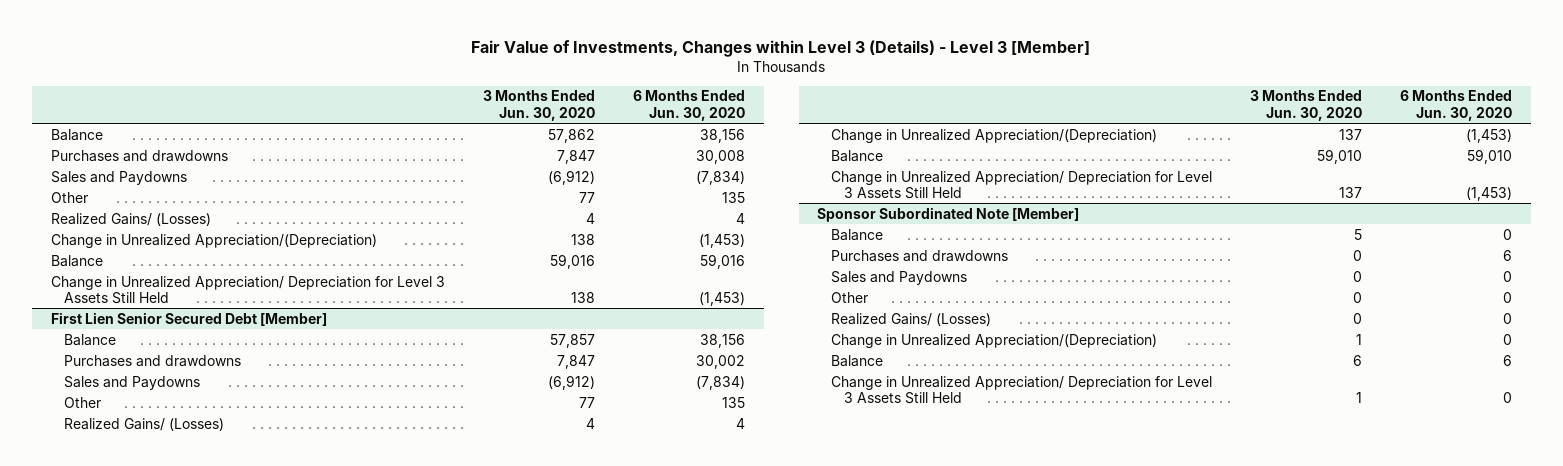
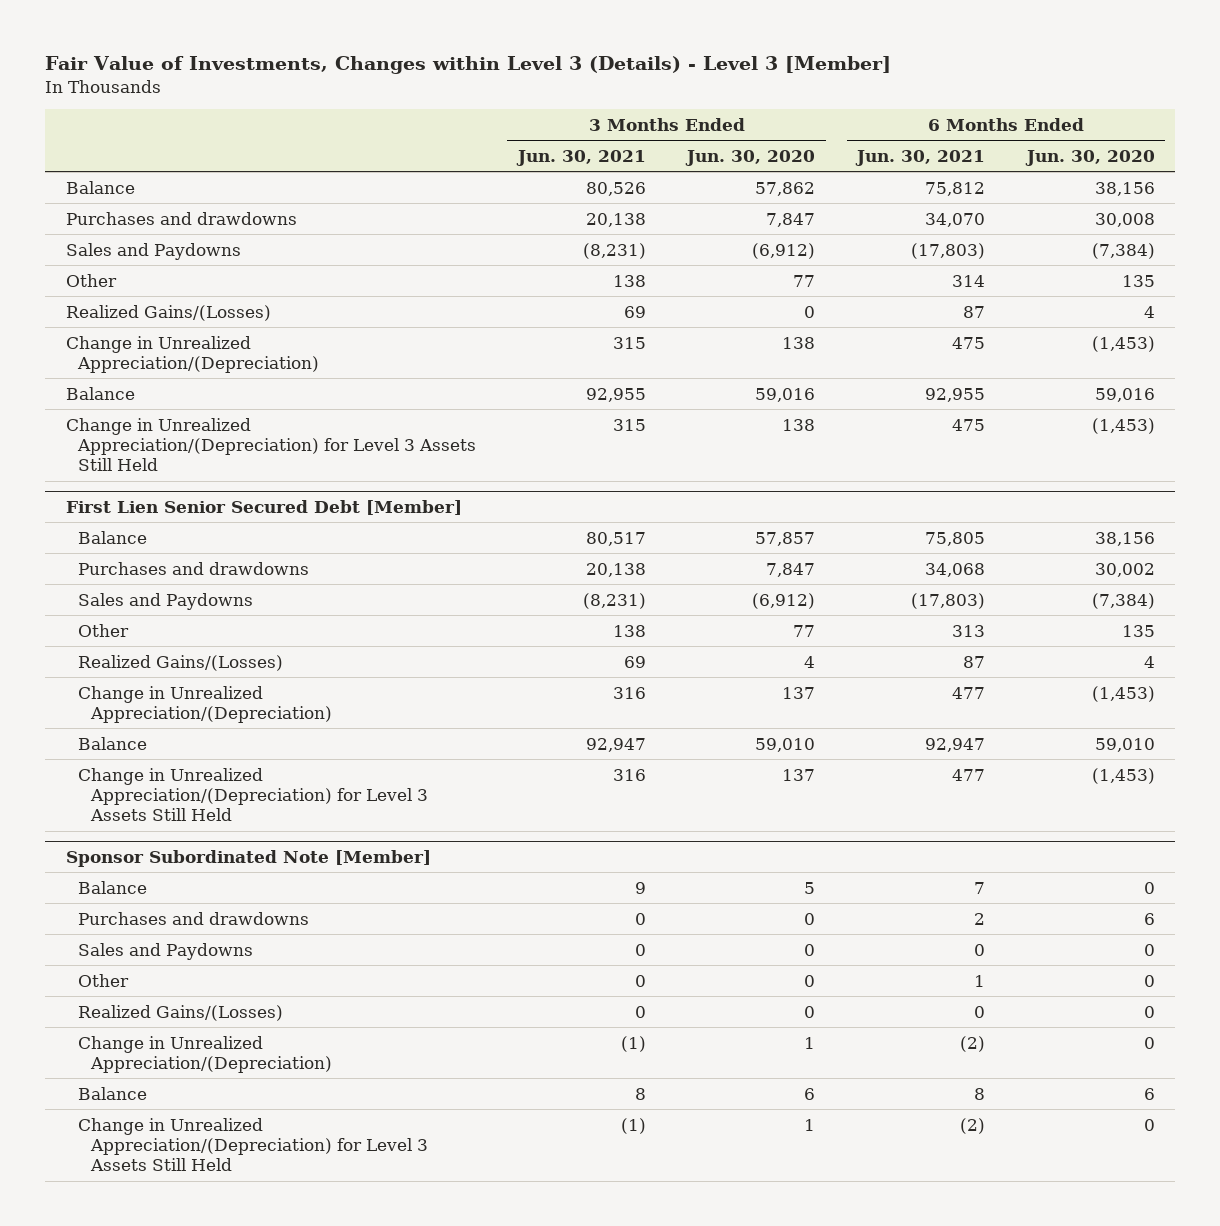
- | 3 Months Ended Jun. 30, 2020 | 6 Months Ended Jun. 30, 2020
+ | 3 Months Ended Jun. 30, 2021 | 3 Months Ended Jun. 30, 2020 | 6 Months Ended Jun. 30, 2021 | 6 Months Ended Jun. 30, 2020
- Sales and Paydowns | (6,912) | (7,834)
+ Sales and Paydowns | (8,231) | (6,912) | (17,803) | (7,384)
- Realized Gains/ (Losses) | 4 | 4
+ Realized Gains/(Losses) | 69 | 0 | 87 | 4
- Change in Unrealized Appreciation/ Depreciation for Level 3 Assets Still Held | 138 | (1,453)
+ Change in Unrealized Appreciation/(Depreciation) for Level 3 Assets Still Held | 315 | 138 | 475 | (1,453)
@ First Lien Senior Secured Debt [Member]
- Sales and Paydowns | (6,912) | (7,834)
+ Sales and Paydowns | (8,231) | (6,912) | (17,803) | (7,384)
- Realized Gains/ (Losses) | 4 | 4
+ Realized Gains/(Losses) | 69 | 4 | 87 | 4
- Change in Unrealized Appreciation/ Depreciation for Level 3 Assets Still Held | 137 | (1,453)
+ Change in Unrealized Appreciation/(Depreciation) for Level 3 Assets Still Held | 316 | 137 | 477 | (1,453)
@ Sponsor Subordinated Note [Member]
- Realized Gains/ (Losses) | 0 | 0
+ Realized Gains/(Losses) | 0 | 0 | 0 | 0
- Change in Unrealized Appreciation/ Depreciation for Level 3 Assets Still Held | 1 | 0
+ Change in Unrealized Appreciation/(Depreciation) for Level 3 Assets Still Held | (1) | 1 | (2) | 0

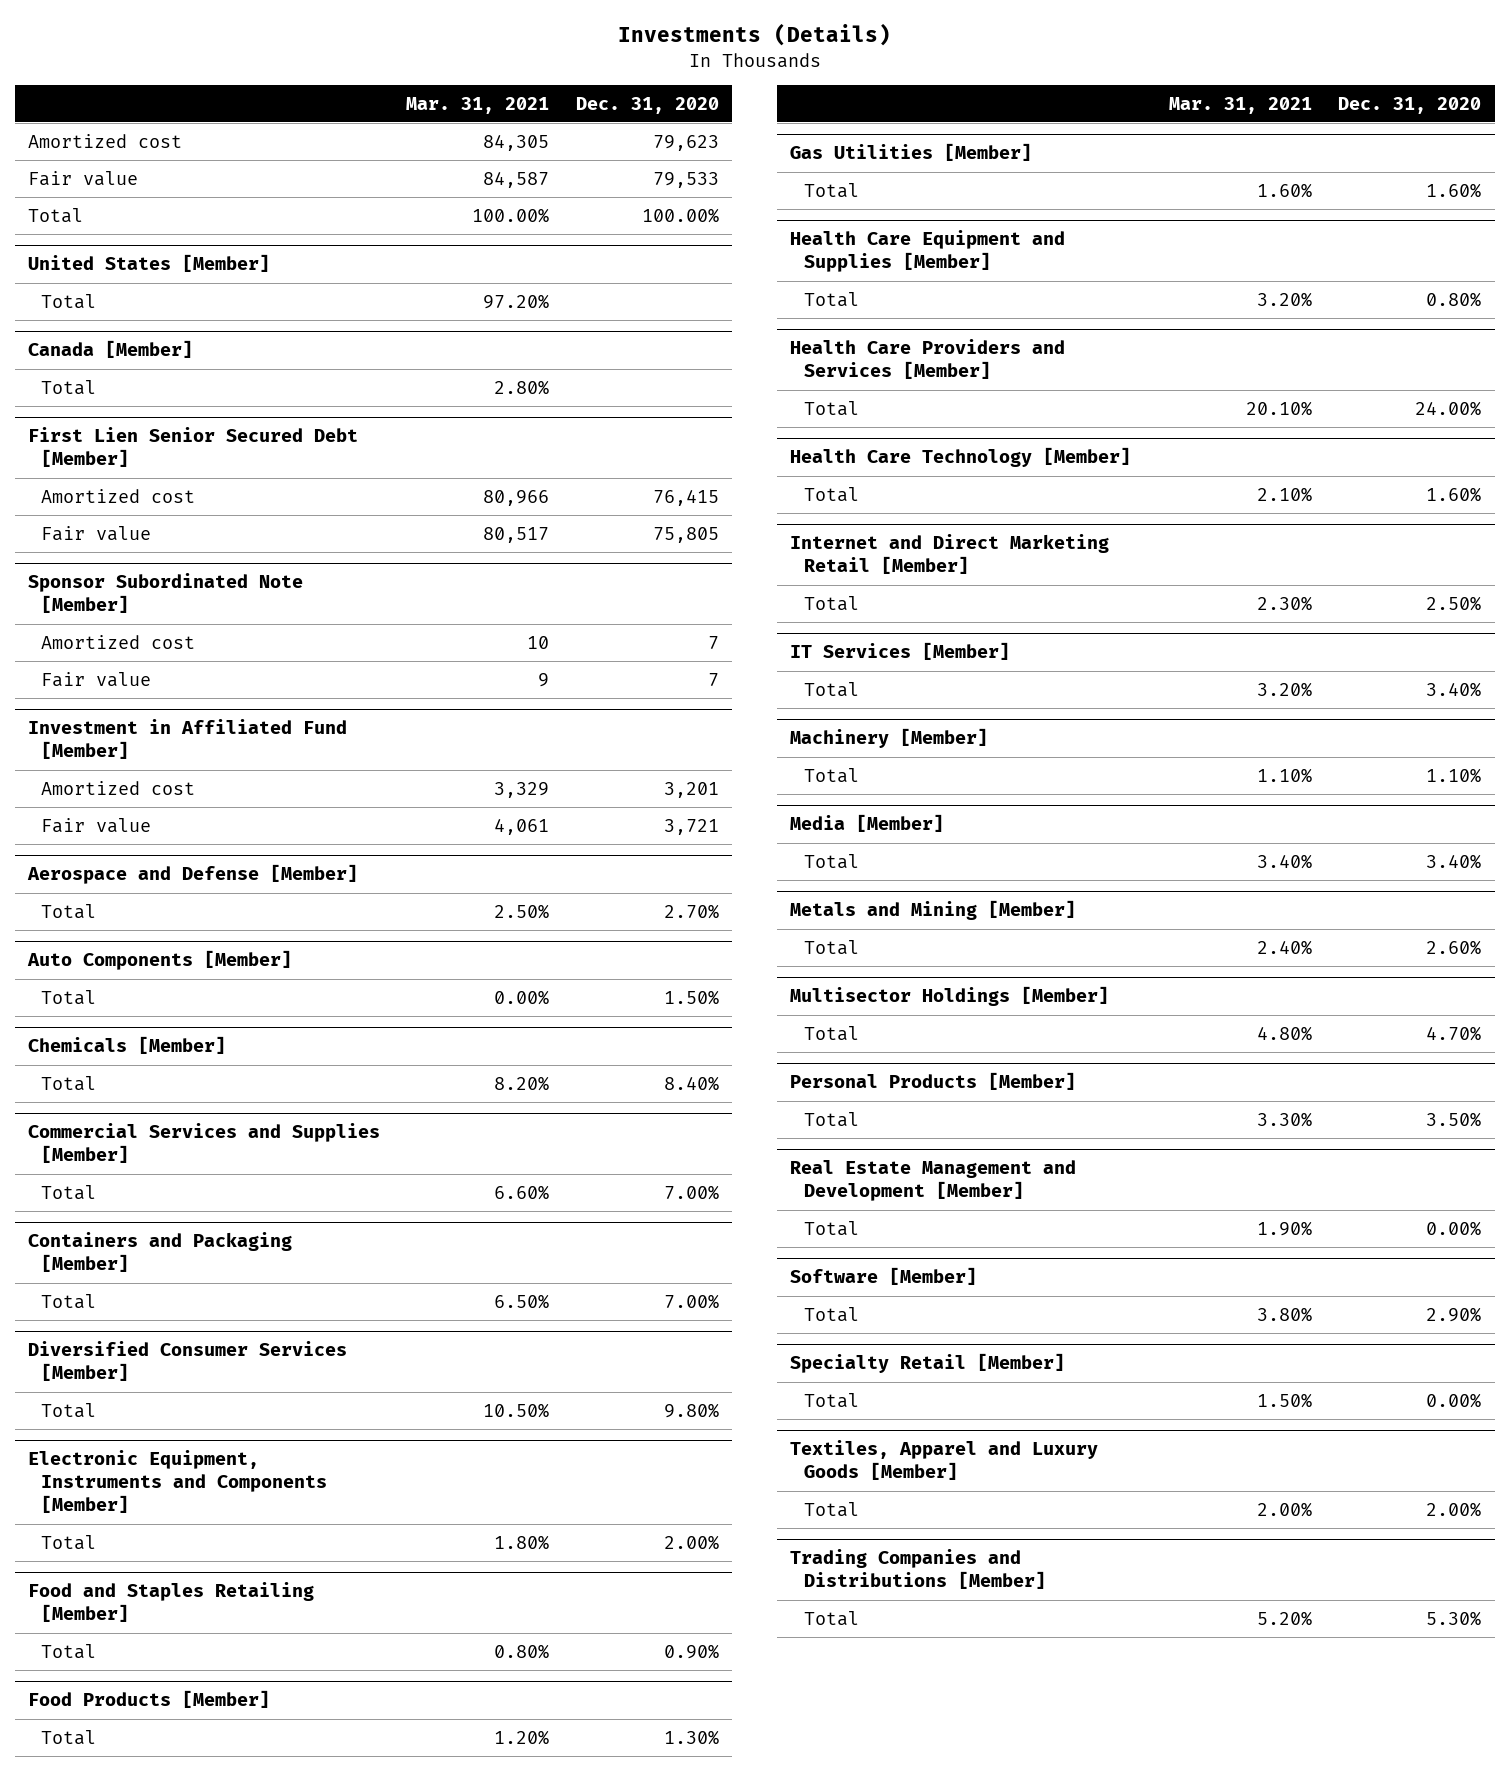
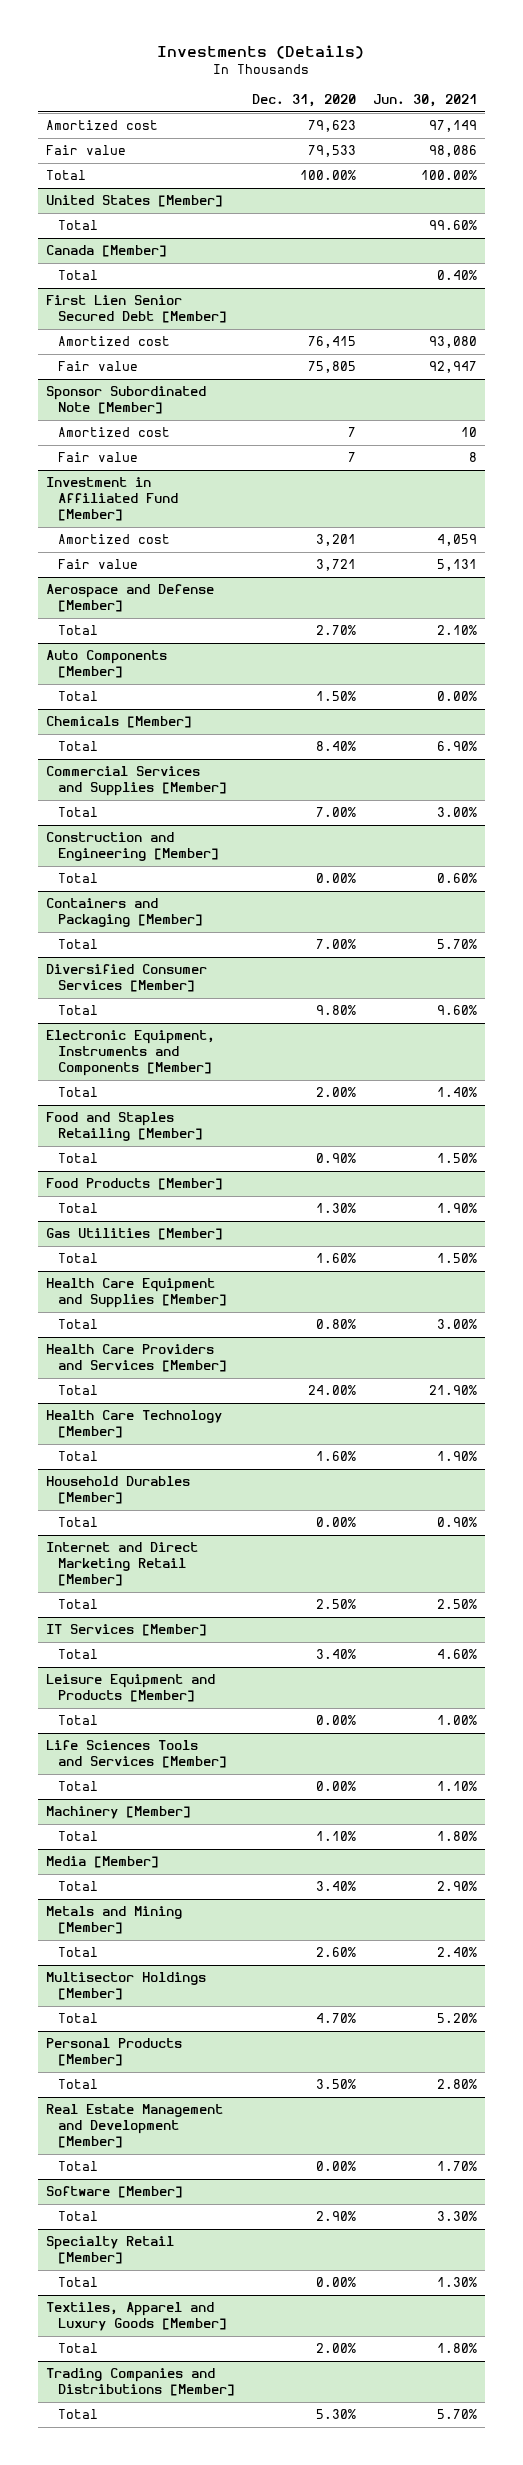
- | Mar. 31, 2021 | Dec. 31, 2020
+ | Dec. 31, 2020 | Jun. 30, 2021
+ Construction and Engineering [Member]
+ Total | 0.00% | 0.60%
+ Household Durables [Member]
+ Total | 0.00% | 0.90%
+ Leisure Equipment and Products [Member]
+ Total | 0.00% | 1.00%
+ Life Sciences Tools and Services [Member]
+ Total | 0.00% | 1.10%

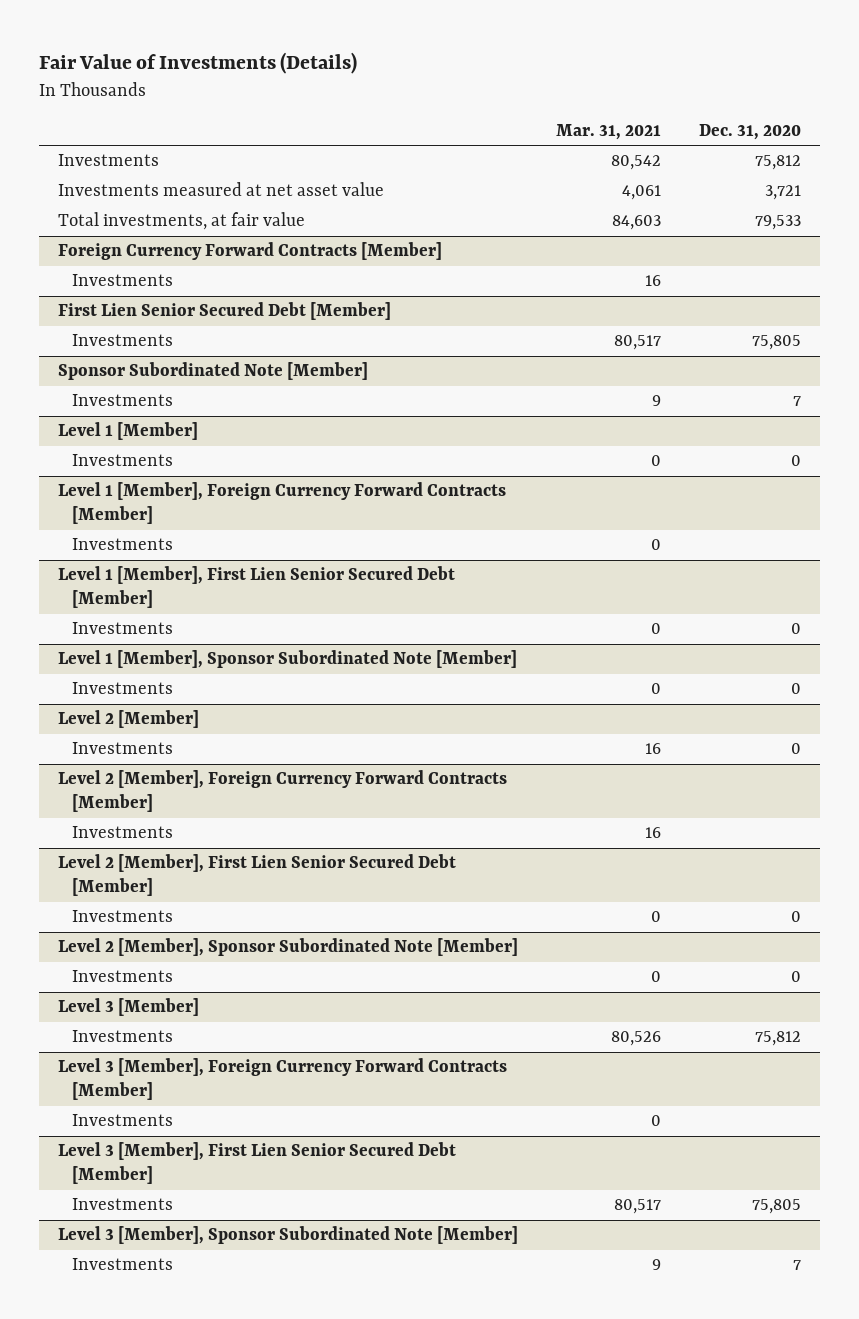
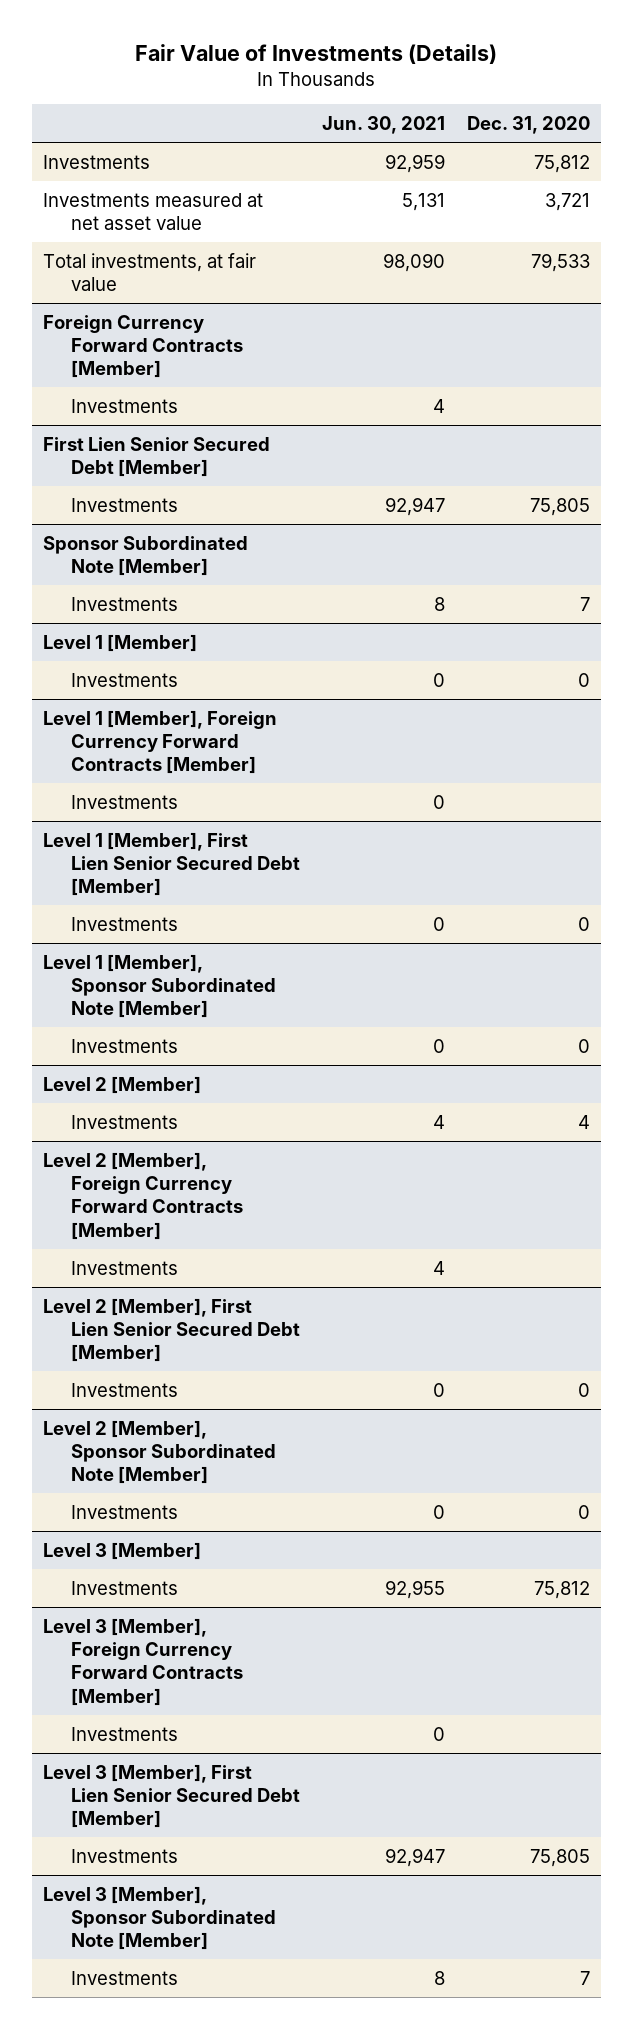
- | Mar. 31, 2021 | Dec. 31, 2020
+ | Jun. 30, 2021 | Dec. 31, 2020
@ Level 2 [Member]
- Investments | 16 | 0
+ Investments | 4 | 4

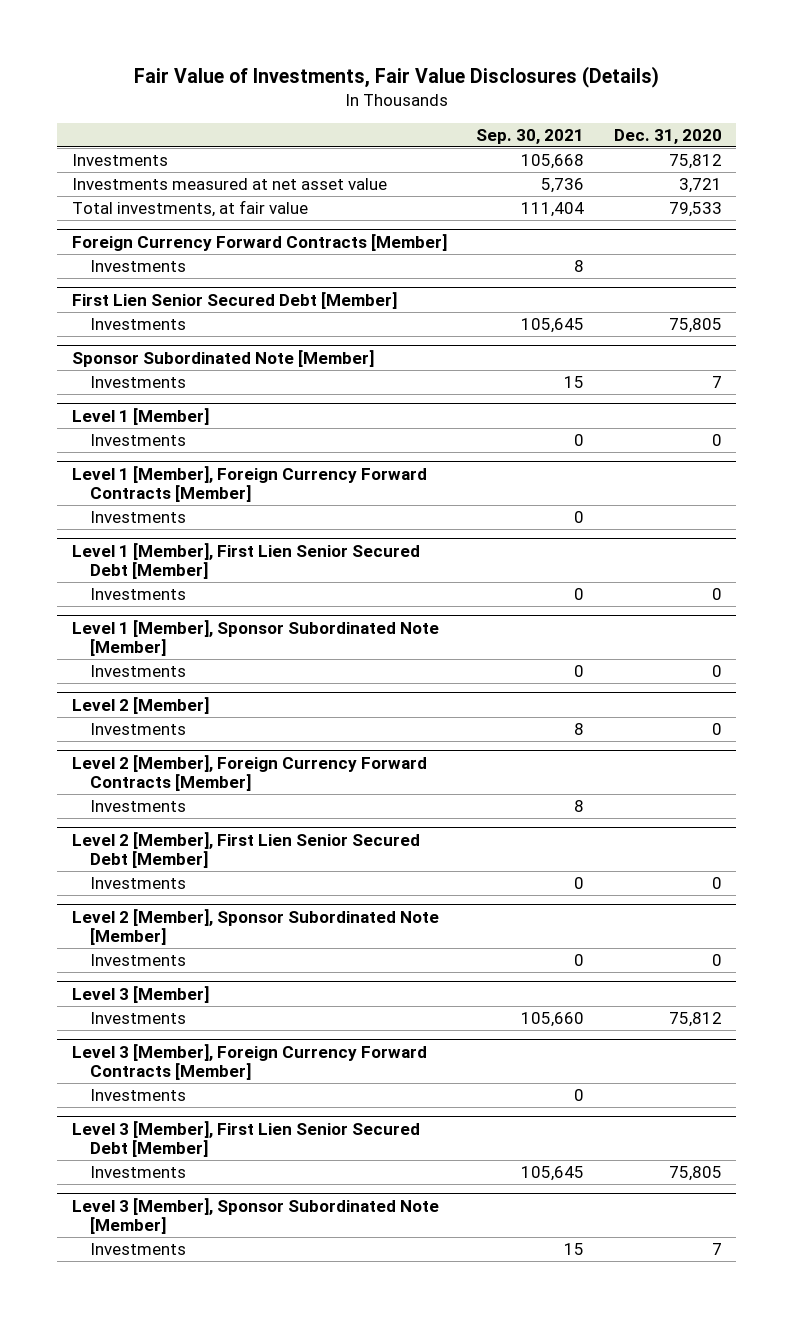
- Fair Value of Investments (Details)
+ Fair Value of Investments, Fair Value Disclosures (Details)
- | Jun. 30, 2021 | Dec. 31, 2020
+ | Sep. 30, 2021 | Dec. 31, 2020
@ Level 2 [Member]
- Investments | 4 | 4
+ Investments | 8 | 0

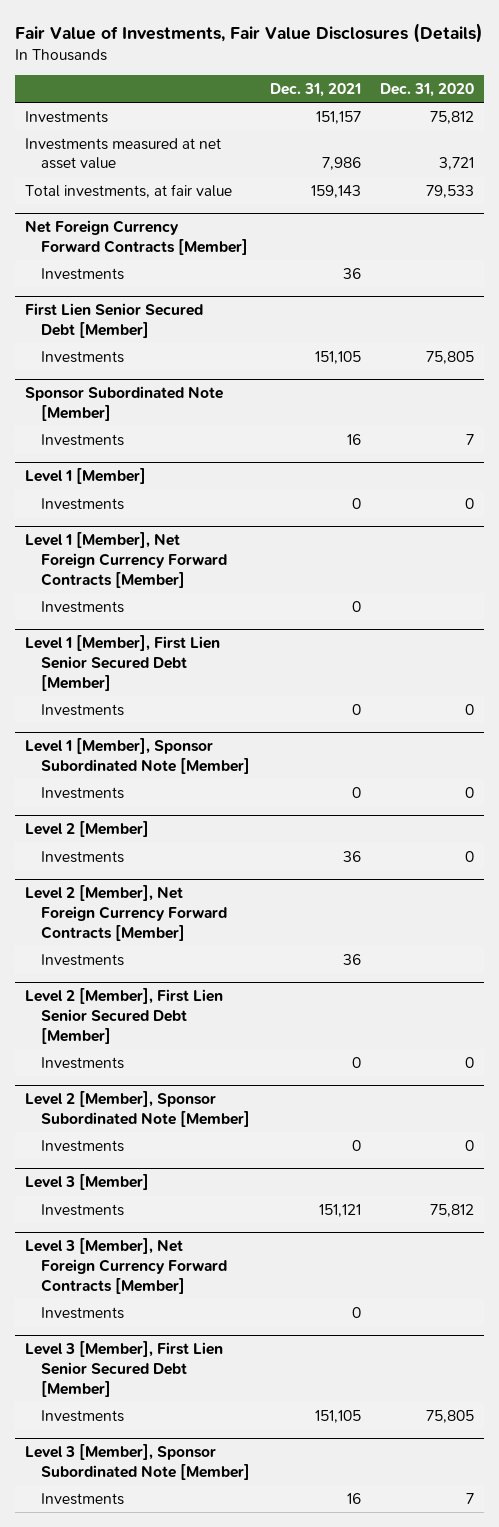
- | Sep. 30, 2021 | Dec. 31, 2020
+ | Dec. 31, 2021 | Dec. 31, 2020
- Foreign Currency Forward Contracts [Member]
+ Net Foreign Currency Forward Contracts [Member]
- Level 1 [Member], Foreign Currency Forward Contracts [Member]
+ Level 1 [Member], Net Foreign Currency Forward Contracts [Member]
- Level 2 [Member], Foreign Currency Forward Contracts [Member]
+ Level 2 [Member], Net Foreign Currency Forward Contracts [Member]
- Level 3 [Member], Foreign Currency Forward Contracts [Member]
+ Level 3 [Member], Net Foreign Currency Forward Contracts [Member]

